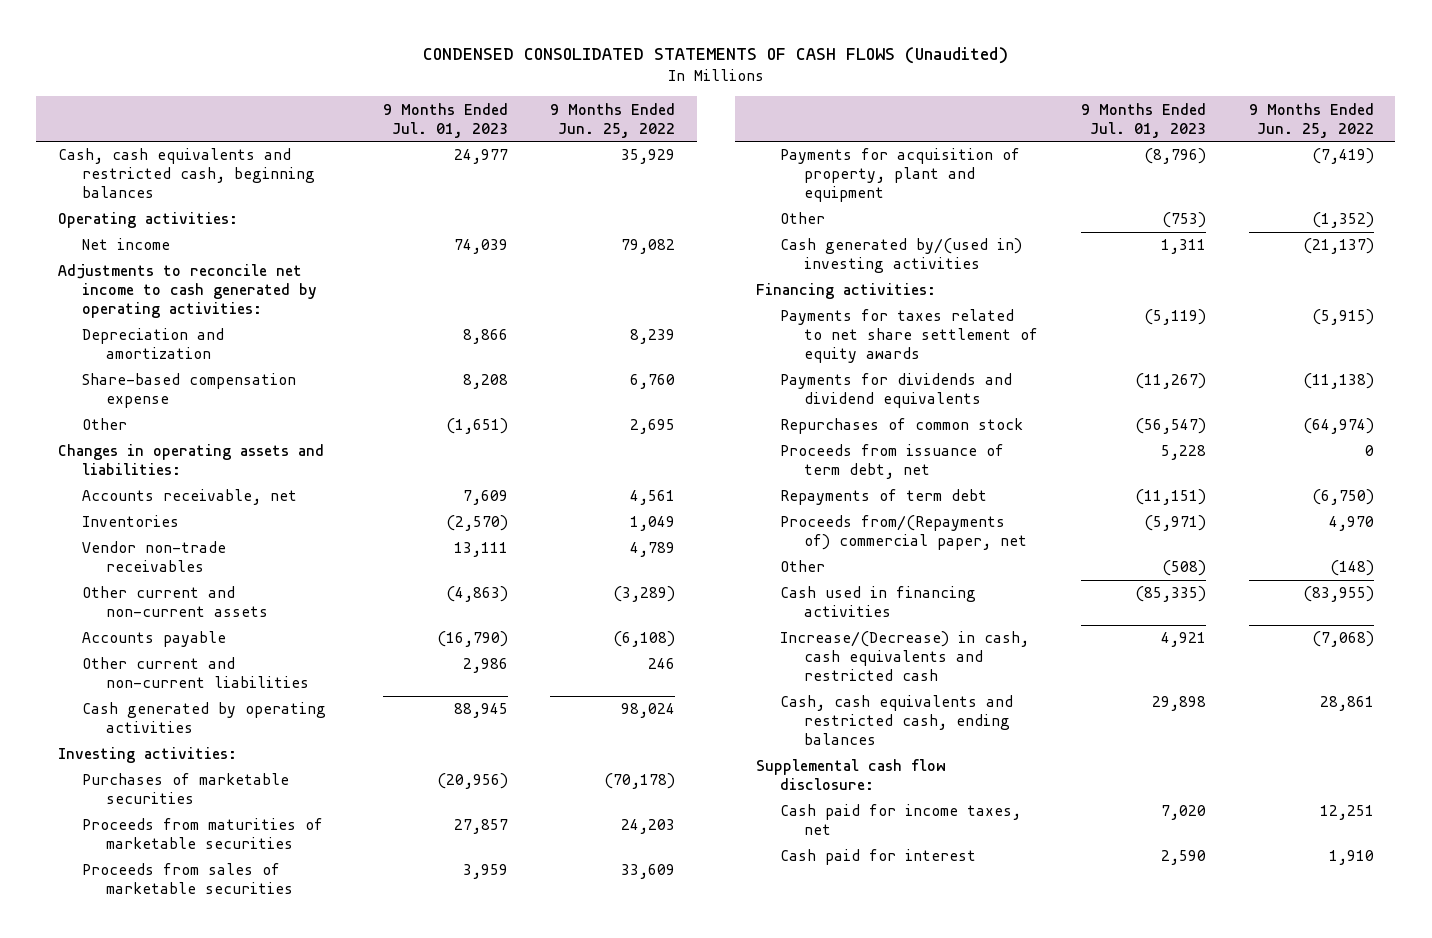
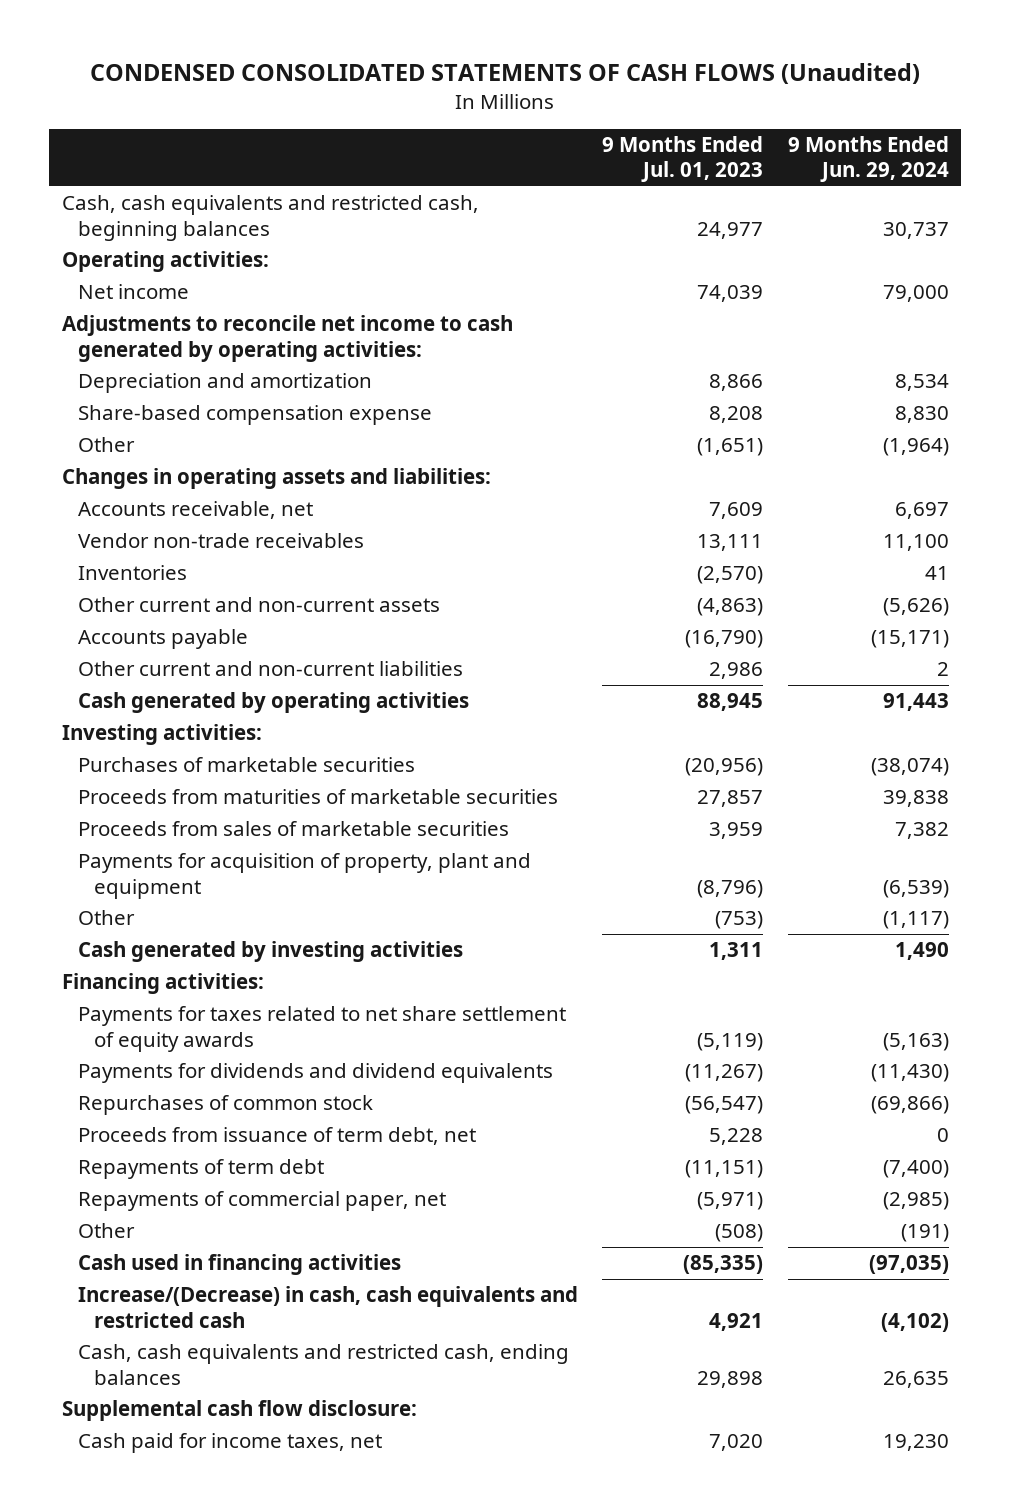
- | 9 Months Ended Jul. 01, 2023 | 9 Months Ended Jun. 25, 2022
+ | 9 Months Ended Jul. 01, 2023 | 9 Months Ended Jun. 29, 2024
moved down: Inventories | (2,570) | 41
- Cash generated by/(used in) investing activities | 1,311 | (21,137)
+ Cash generated by investing activities | 1,311 | 1,490
- Proceeds from/(Repayments of) commercial paper, net | (5,971) | 4,970
+ Repayments of commercial paper, net | (5,971) | (2,985)
- Cash paid for interest | 2,590 | 1,910

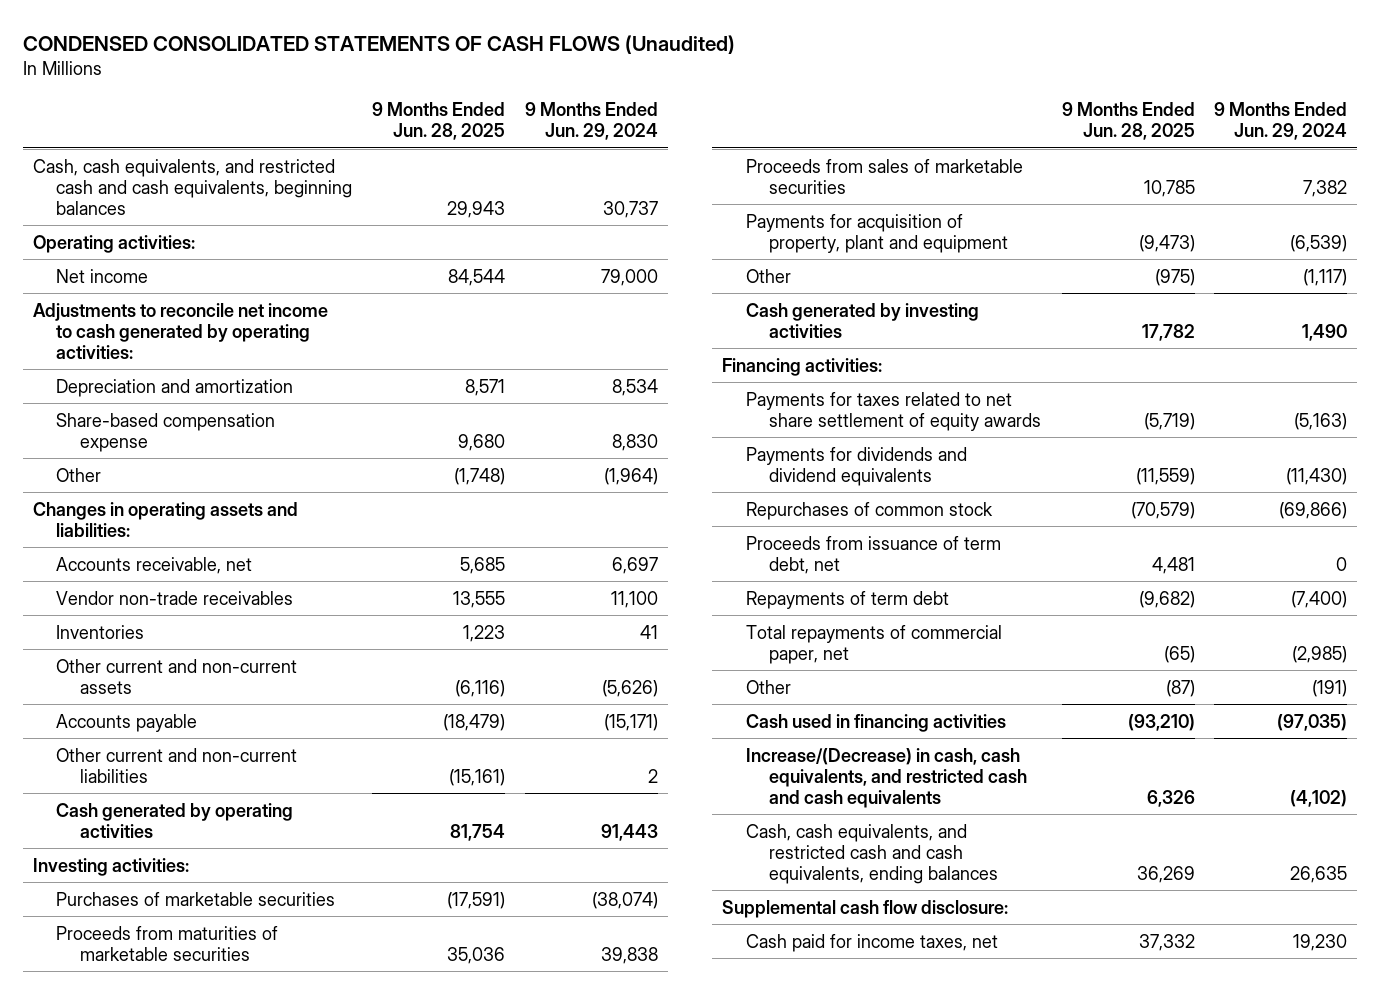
- | 9 Months Ended Jul. 01, 2023 | 9 Months Ended Jun. 29, 2024
+ | 9 Months Ended Jun. 28, 2025 | 9 Months Ended Jun. 29, 2024
- Cash, cash equivalents and restricted cash, beginning balances | 24,977 | 30,737
+ Cash, cash equivalents, and restricted cash and cash equivalents, beginning balances | 29,943 | 30,737
- Repayments of commercial paper, net | (5,971) | (2,985)
+ Total repayments of commercial paper, net | (65) | (2,985)
- Increase/(Decrease) in cash, cash equivalents and restricted cash | 4,921 | (4,102)
- Cash, cash equivalents and restricted cash, ending balances | 29,898 | 26,635
+ Increase/(Decrease) in cash, cash equivalents, and restricted cash and cash equivalents | 6,326 | (4,102)
+ Cash, cash equivalents, and restricted cash and cash equivalents, ending balances | 36,269 | 26,635

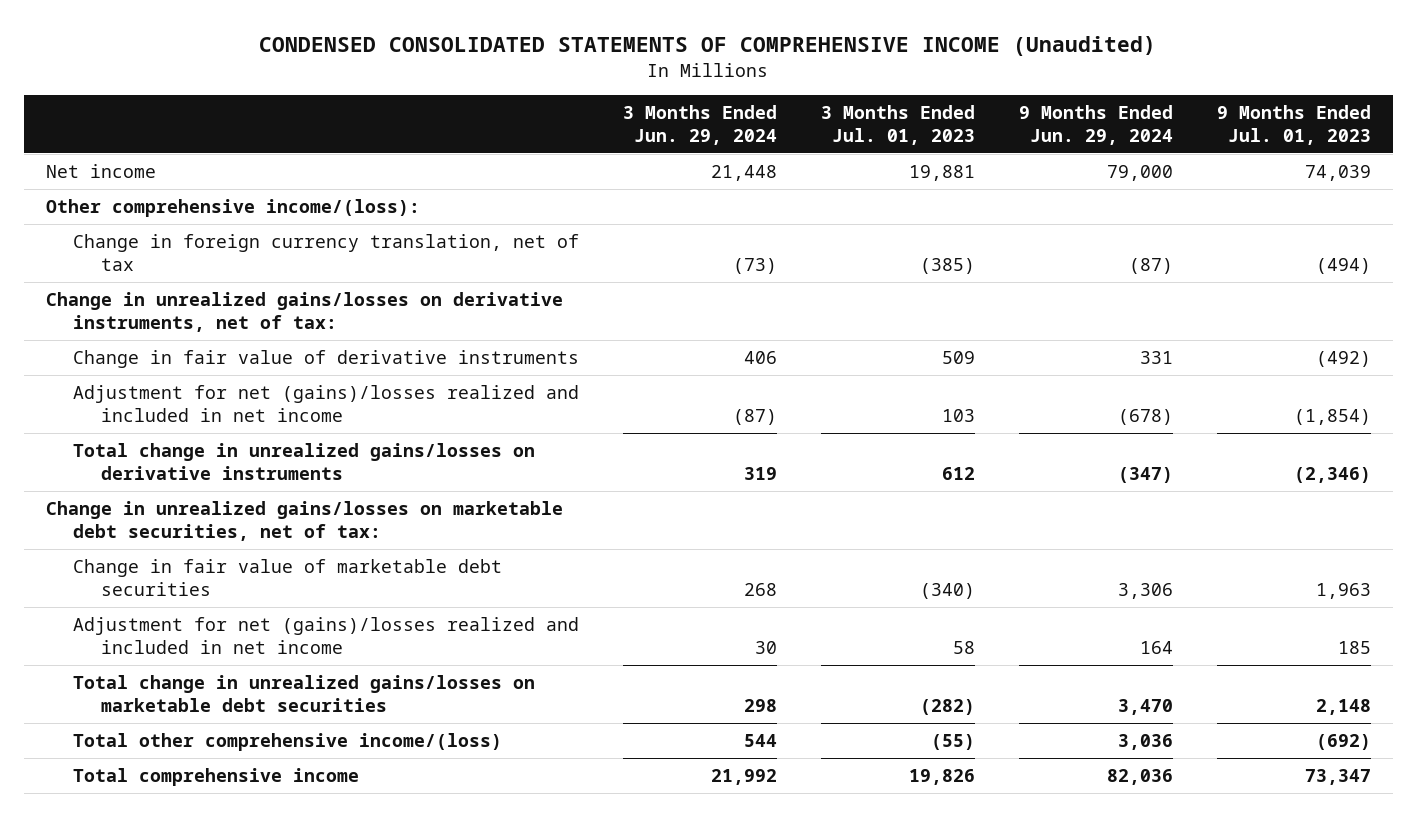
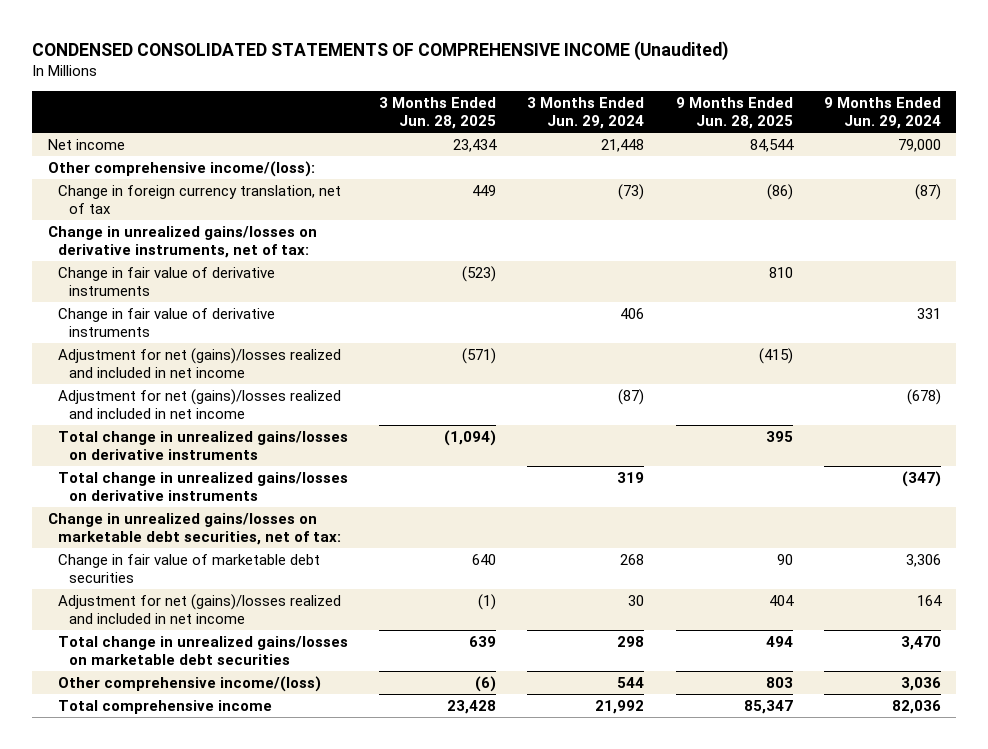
- | 3 Months Ended Jun. 29, 2024 | 3 Months Ended Jul. 01, 2023 | 9 Months Ended Jun. 29, 2024 | 9 Months Ended Jul. 01, 2023
+ | 3 Months Ended Jun. 28, 2025 | 3 Months Ended Jun. 29, 2024 | 9 Months Ended Jun. 28, 2025 | 9 Months Ended Jun. 29, 2024
+ Change in fair value of derivative instruments | (523) | | 810 |
+ Adjustment for net (gains)/losses realized and included in net income | (571) | | (415) |
+ Total change in unrealized gains/losses on derivative instruments | (1,094) | | 395 |
- Total other comprehensive income/(loss) | 544 | (55) | 3,036 | (692)
+ Other comprehensive income/(loss) | (6) | 544 | 803 | 3,036

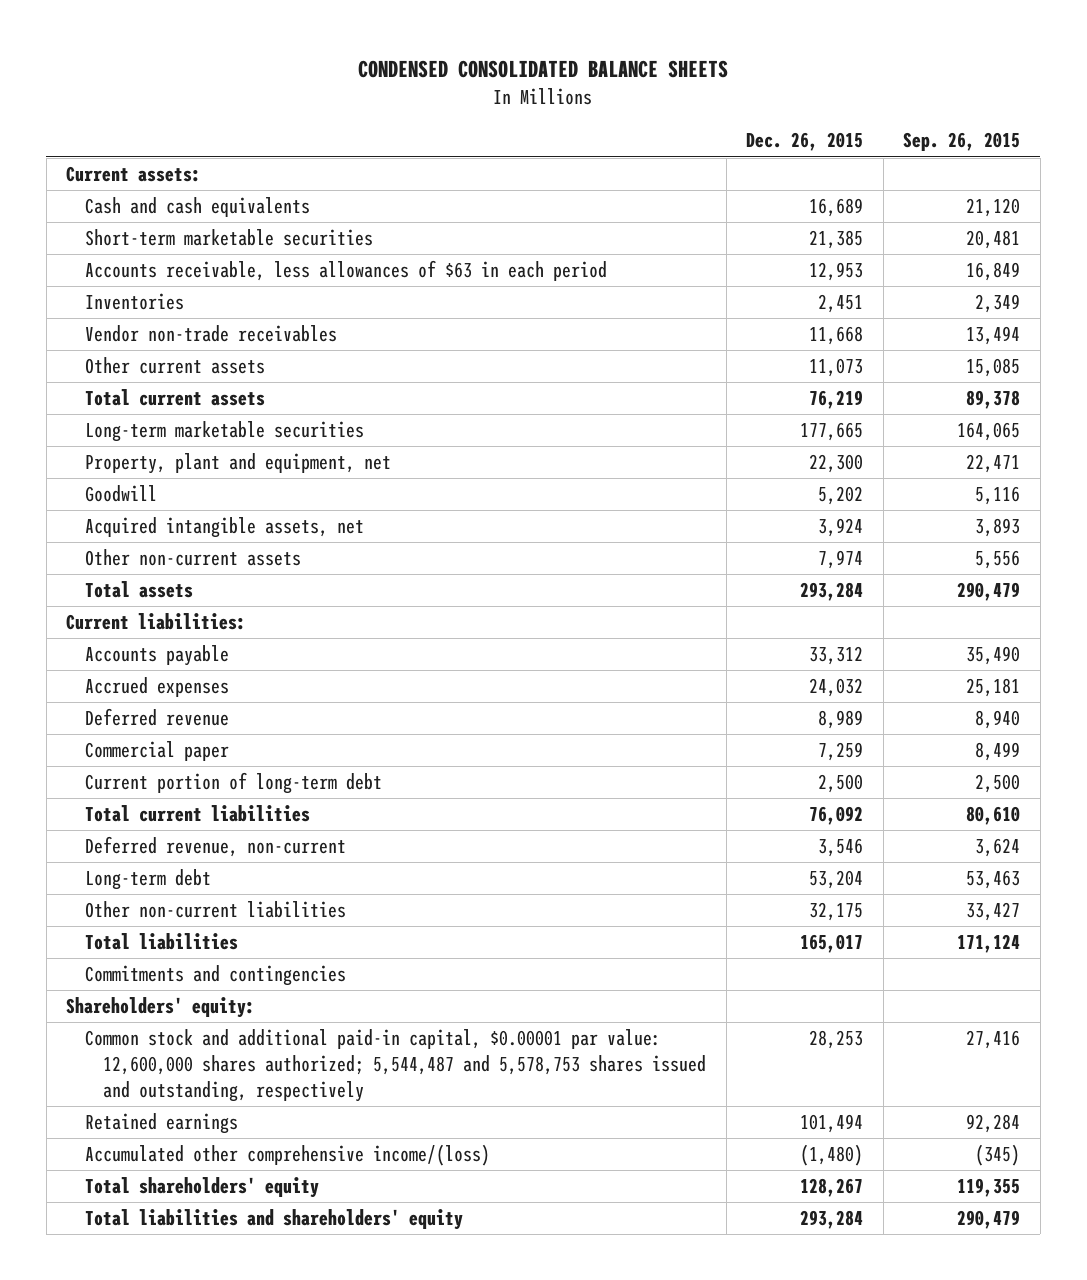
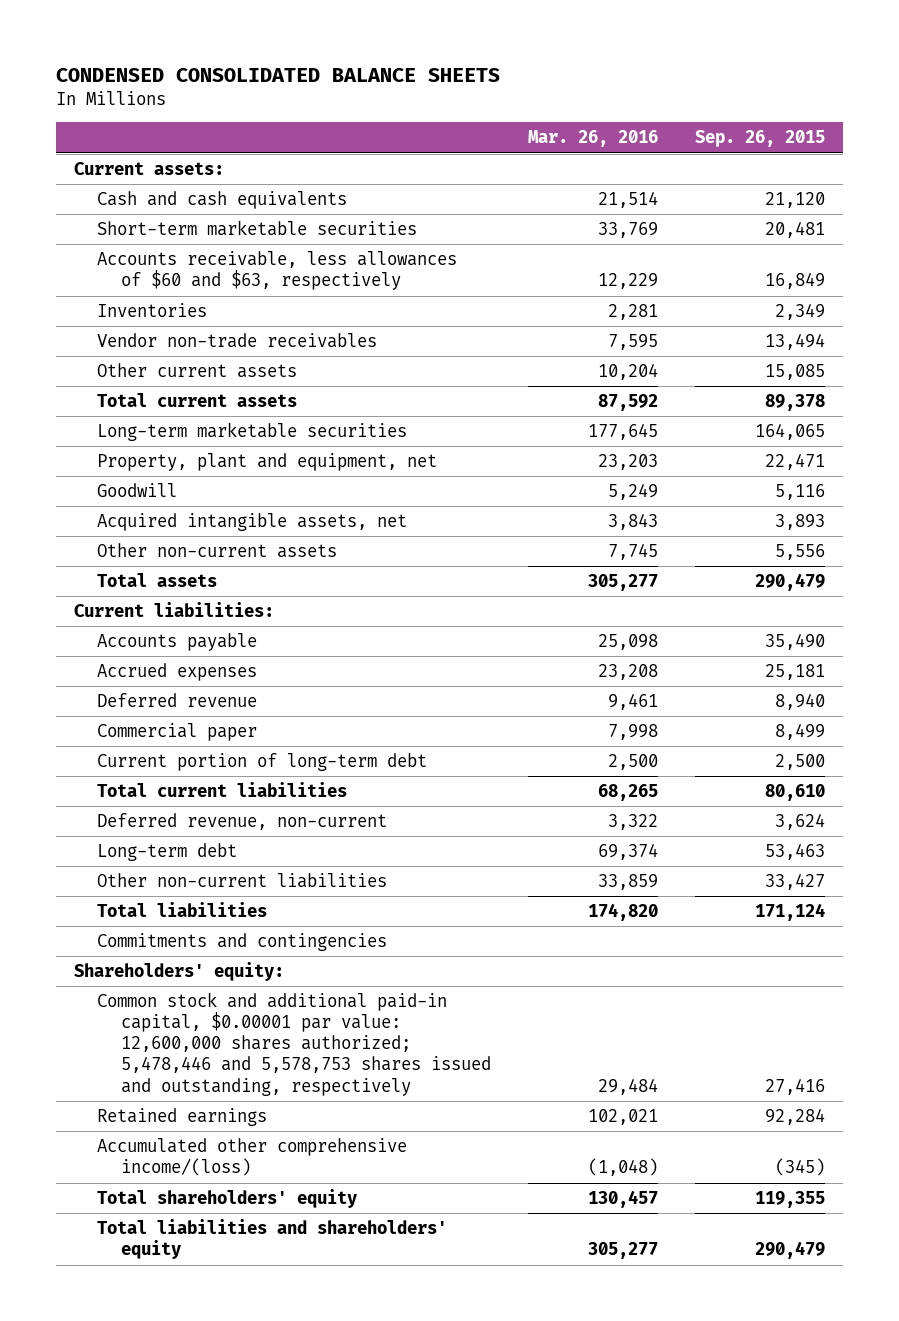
- | Dec. 26, 2015 | Sep. 26, 2015
+ | Mar. 26, 2016 | Sep. 26, 2015
- Accounts receivable, less allowances of $63 in each period | 12,953 | 16,849
+ Accounts receivable, less allowances of $60 and $63, respectively | 12,229 | 16,849
- Common stock and additional paid-in capital, $0.00001 par value: 12,600,000 shares authorized; 5,544,487 and 5,578,753 shares issued and outstanding, respectively | 28,253 | 27,416
+ Common stock and additional paid-in capital, $0.00001 par value: 12,600,000 shares authorized; 5,478,446 and 5,578,753 shares issued and outstanding, respectively | 29,484 | 27,416

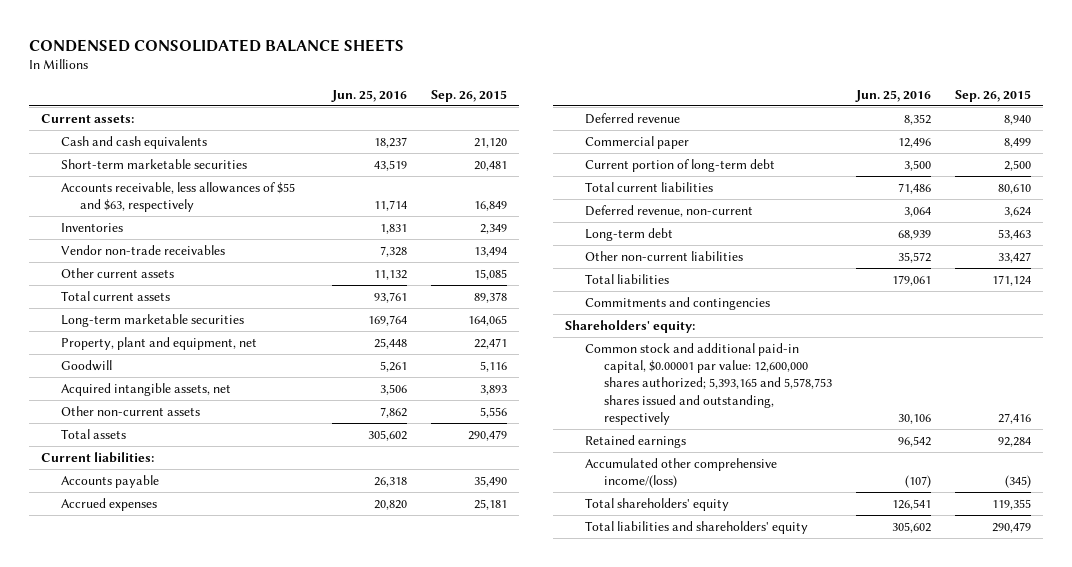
- | Mar. 26, 2016 | Sep. 26, 2015
+ | Jun. 25, 2016 | Sep. 26, 2015
- Accounts receivable, less allowances of $60 and $63, respectively | 12,229 | 16,849
+ Accounts receivable, less allowances of $55 and $63, respectively | 11,714 | 16,849
- Common stock and additional paid-in capital, $0.00001 par value: 12,600,000 shares authorized; 5,478,446 and 5,578,753 shares issued and outstanding, respectively | 29,484 | 27,416
+ Common stock and additional paid-in capital, $0.00001 par value: 12,600,000 shares authorized; 5,393,165 and 5,578,753 shares issued and outstanding, respectively | 30,106 | 27,416

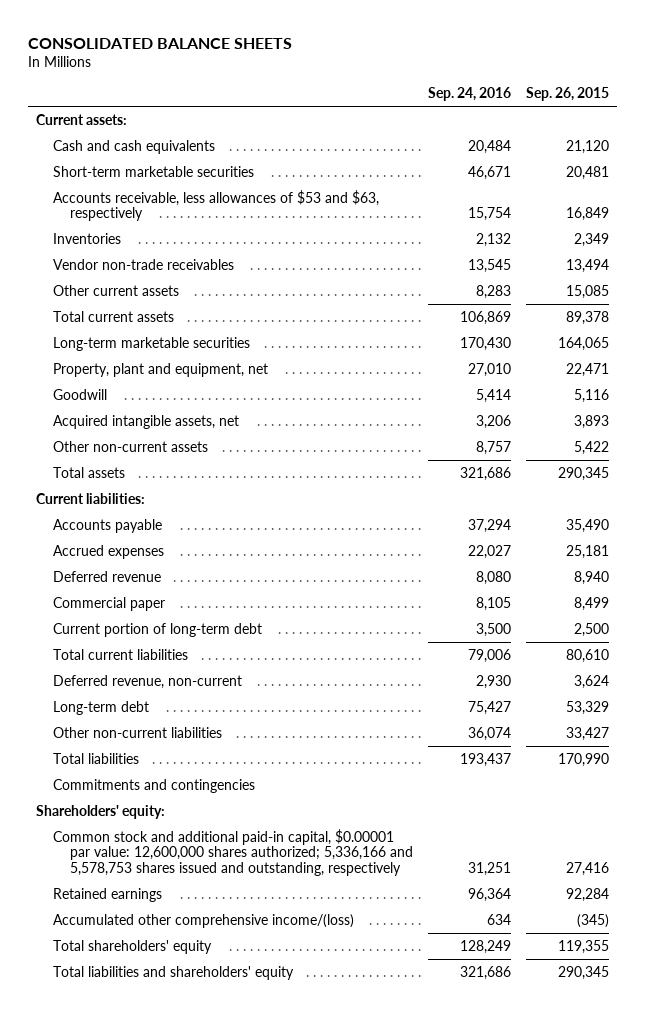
- CONDENSED CONSOLIDATED BALANCE SHEETS
+ CONSOLIDATED BALANCE SHEETS
- | Jun. 25, 2016 | Sep. 26, 2015
+ | Sep. 24, 2016 | Sep. 26, 2015
- Accounts receivable, less allowances of $55 and $63, respectively | 11,714 | 16,849
+ Accounts receivable, less allowances of $53 and $63, respectively | 15,754 | 16,849
- Other non-current assets | 7,862 | 5,556
- Total assets | 305,602 | 290,479
+ Other non-current assets | 8,757 | 5,422
+ Total assets | 321,686 | 290,345
- Long-term debt | 68,939 | 53,463
+ Long-term debt | 75,427 | 53,329
- Total liabilities | 179,061 | 171,124
+ Total liabilities | 193,437 | 170,990
- Common stock and additional paid-in capital, $0.00001 par value: 12,600,000 shares authorized; 5,393,165 and 5,578,753 shares issued and outstanding, respectively | 30,106 | 27,416
+ Common stock and additional paid-in capital, $0.00001 par value: 12,600,000 shares authorized; 5,336,166 and 5,578,753 shares issued and outstanding, respectively | 31,251 | 27,416
- Total liabilities and shareholders' equity | 305,602 | 290,479
+ Total liabilities and shareholders' equity | 321,686 | 290,345

